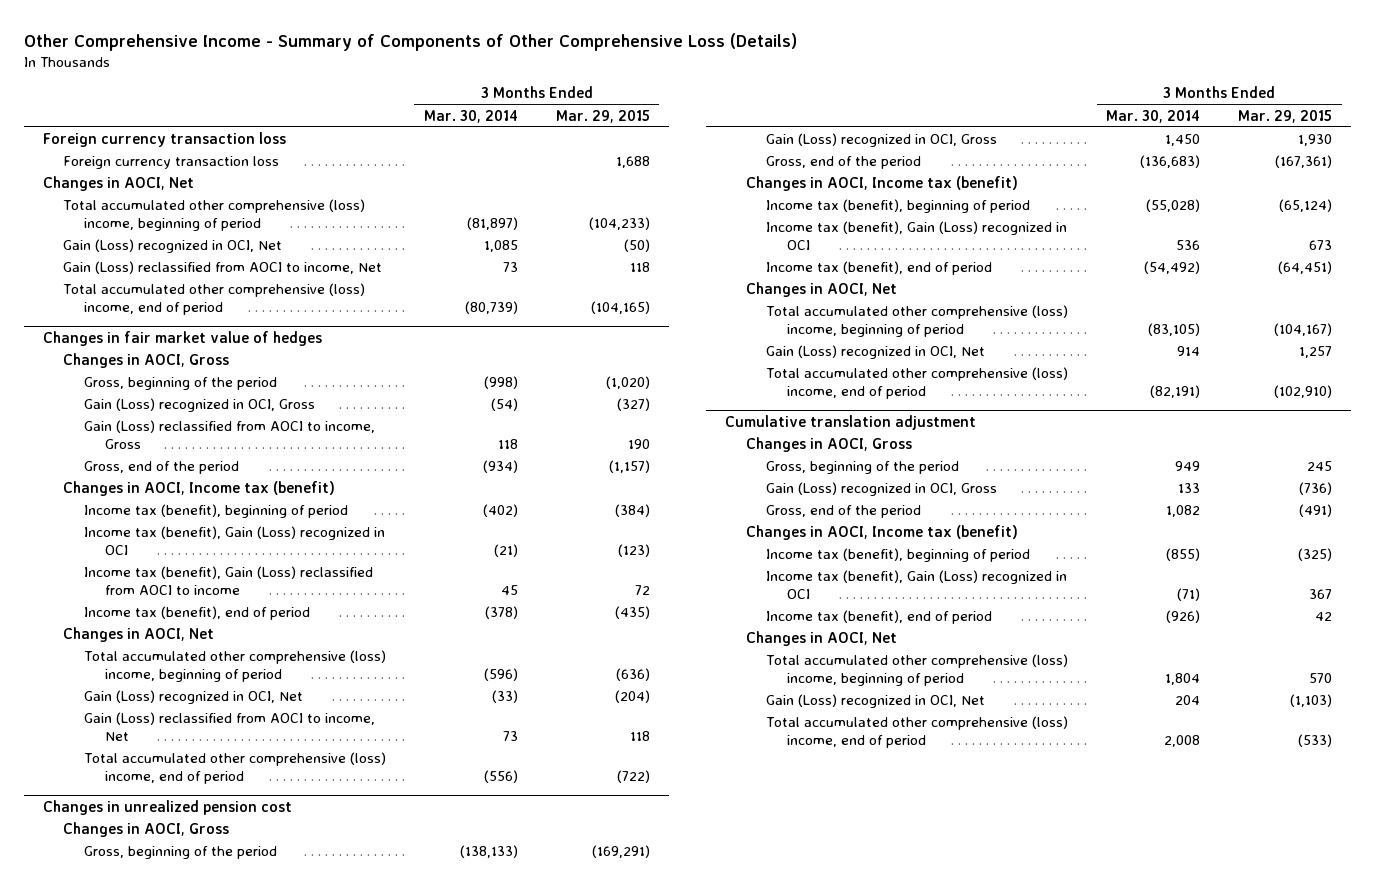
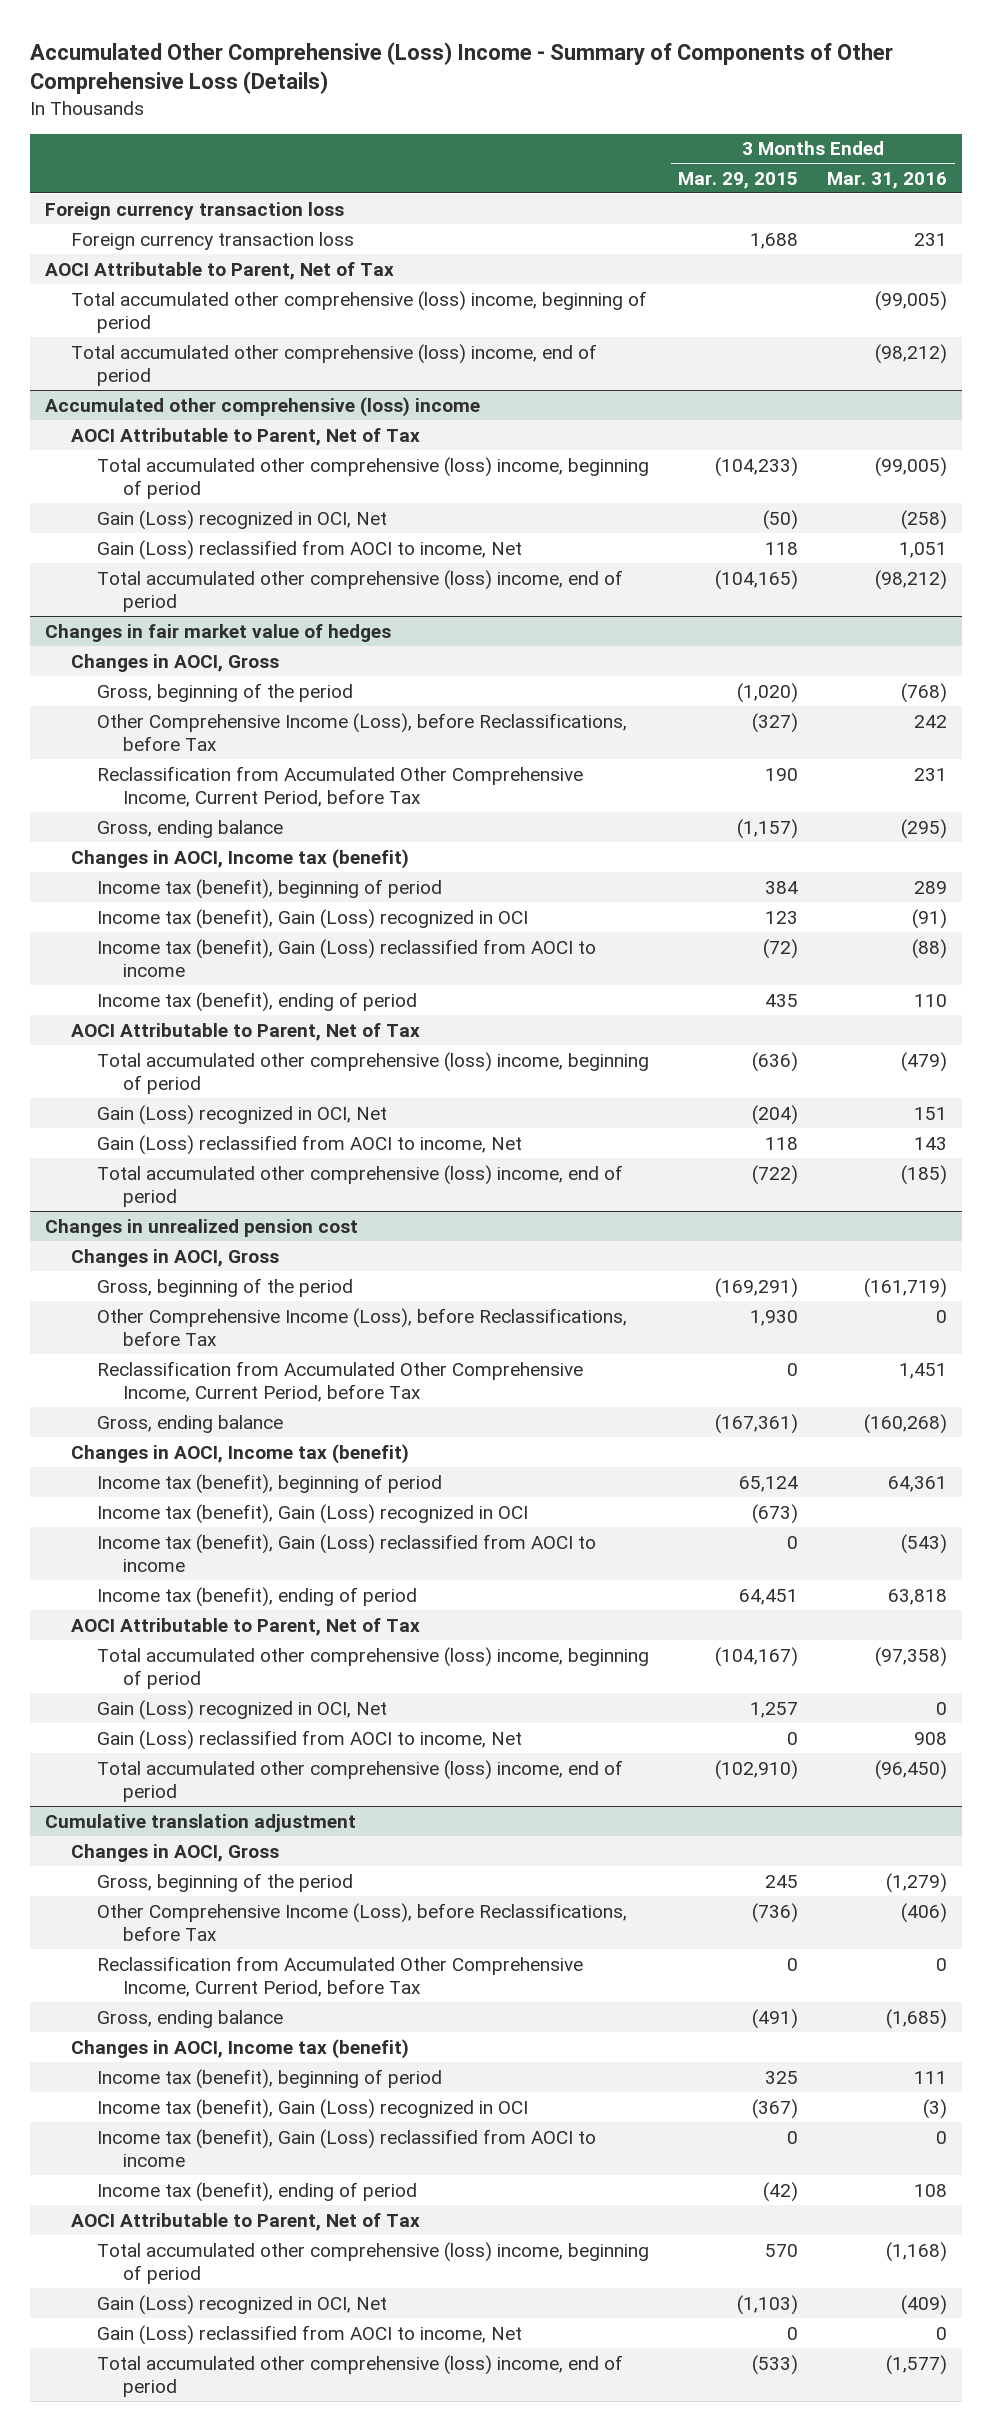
- Other Comprehensive Income - Summary of Components of Other Comprehensive Loss (Details)
+ Accumulated Other Comprehensive (Loss) Income - Summary of Components of Other Comprehensive Loss (Details)
- | 3 Months Ended Mar. 30, 2014 | 3 Months Ended Mar. 29, 2015
+ | 3 Months Ended Mar. 29, 2015 | 3 Months Ended Mar. 31, 2016
- Changes in AOCI, Net
+ AOCI Attributable to Parent, Net of Tax
+ Total accumulated other comprehensive (loss) income, beginning of period | | (99,005)
+ Total accumulated other comprehensive (loss) income, end of period | | (98,212)
+ Accumulated other comprehensive (loss) income
+ AOCI Attributable to Parent, Net of Tax
@ Changes in fair market value of hedges
- Gain (Loss) recognized in OCI, Gross | (54) | (327)
- Gain (Loss) reclassified from AOCI to income, Gross | 118 | 190
- Gross, end of the period | (934) | (1,157)
+ Other Comprehensive Income (Loss), before Reclassifications, before Tax | (327) | 242
+ Reclassification from Accumulated Other Comprehensive Income, Current Period, before Tax | 190 | 231
+ Gross, ending balance | (1,157) | (295)
- Income tax (benefit), beginning of period | (402) | (384)
- Income tax (benefit), Gain (Loss) recognized in OCI | (21) | (123)
- Income tax (benefit), Gain (Loss) reclassified from AOCI to income | 45 | 72
- Income tax (benefit), end of period | (378) | (435)
- Changes in AOCI, Net
+ Income tax (benefit), beginning of period | 384 | 289
+ Income tax (benefit), Gain (Loss) recognized in OCI | 123 | (91)
+ Income tax (benefit), Gain (Loss) reclassified from AOCI to income | (72) | (88)
+ Income tax (benefit), ending of period | 435 | 110
+ AOCI Attributable to Parent, Net of Tax
@ Changes in unrealized pension cost
- Gain (Loss) recognized in OCI, Gross | 1,450 | 1,930
- Gross, end of the period | (136,683) | (167,361)
+ Other Comprehensive Income (Loss), before Reclassifications, before Tax | 1,930 | 0
+ Reclassification from Accumulated Other Comprehensive Income, Current Period, before Tax | 0 | 1,451
+ Gross, ending balance | (167,361) | (160,268)
- Income tax (benefit), beginning of period | (55,028) | (65,124)
- Income tax (benefit), Gain (Loss) recognized in OCI | 536 | 673
- Income tax (benefit), end of period | (54,492) | (64,451)
- Changes in AOCI, Net
+ Income tax (benefit), beginning of period | 65,124 | 64,361
+ Income tax (benefit), Gain (Loss) recognized in OCI | (673) |
+ Income tax (benefit), Gain (Loss) reclassified from AOCI to income | 0 | (543)
+ Income tax (benefit), ending of period | 64,451 | 63,818
+ AOCI Attributable to Parent, Net of Tax
+ Gain (Loss) reclassified from AOCI to income, Net | 0 | 908
@ Cumulative translation adjustment
- Gain (Loss) recognized in OCI, Gross | 133 | (736)
- Gross, end of the period | 1,082 | (491)
+ Other Comprehensive Income (Loss), before Reclassifications, before Tax | (736) | (406)
+ Reclassification from Accumulated Other Comprehensive Income, Current Period, before Tax | 0 | 0
+ Gross, ending balance | (491) | (1,685)
- Income tax (benefit), beginning of period | (855) | (325)
- Income tax (benefit), Gain (Loss) recognized in OCI | (71) | 367
- Income tax (benefit), end of period | (926) | 42
- Changes in AOCI, Net
+ Income tax (benefit), beginning of period | 325 | 111
+ Income tax (benefit), Gain (Loss) recognized in OCI | (367) | (3)
+ Income tax (benefit), Gain (Loss) reclassified from AOCI to income | 0 | 0
+ Income tax (benefit), ending of period | (42) | 108
+ AOCI Attributable to Parent, Net of Tax
+ Gain (Loss) reclassified from AOCI to income, Net | 0 | 0

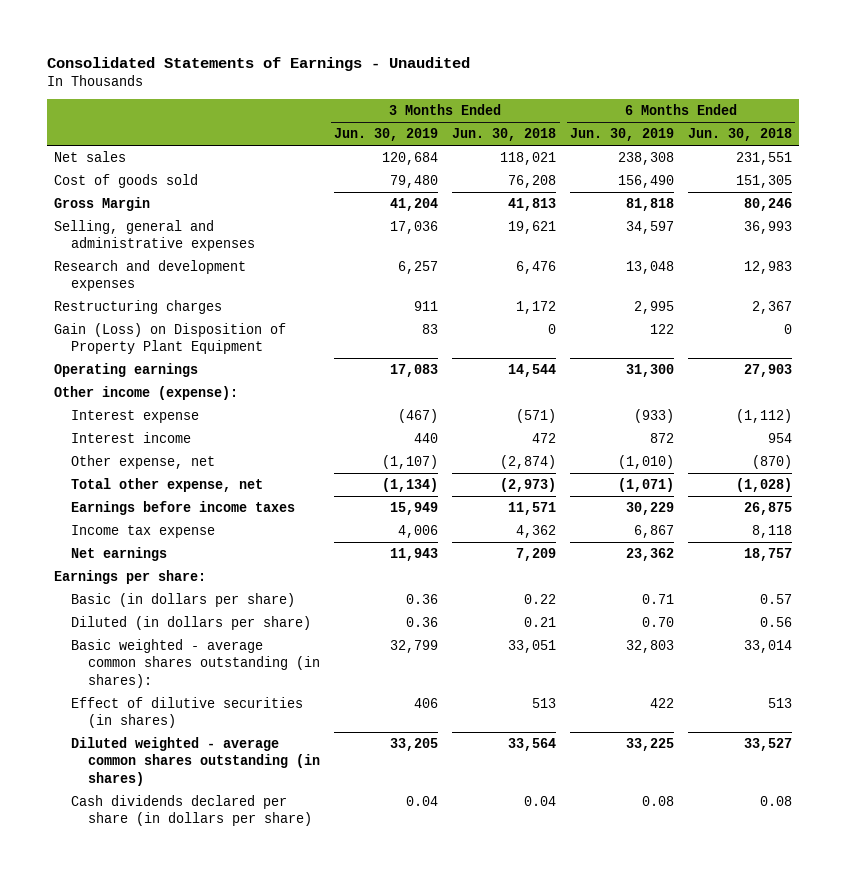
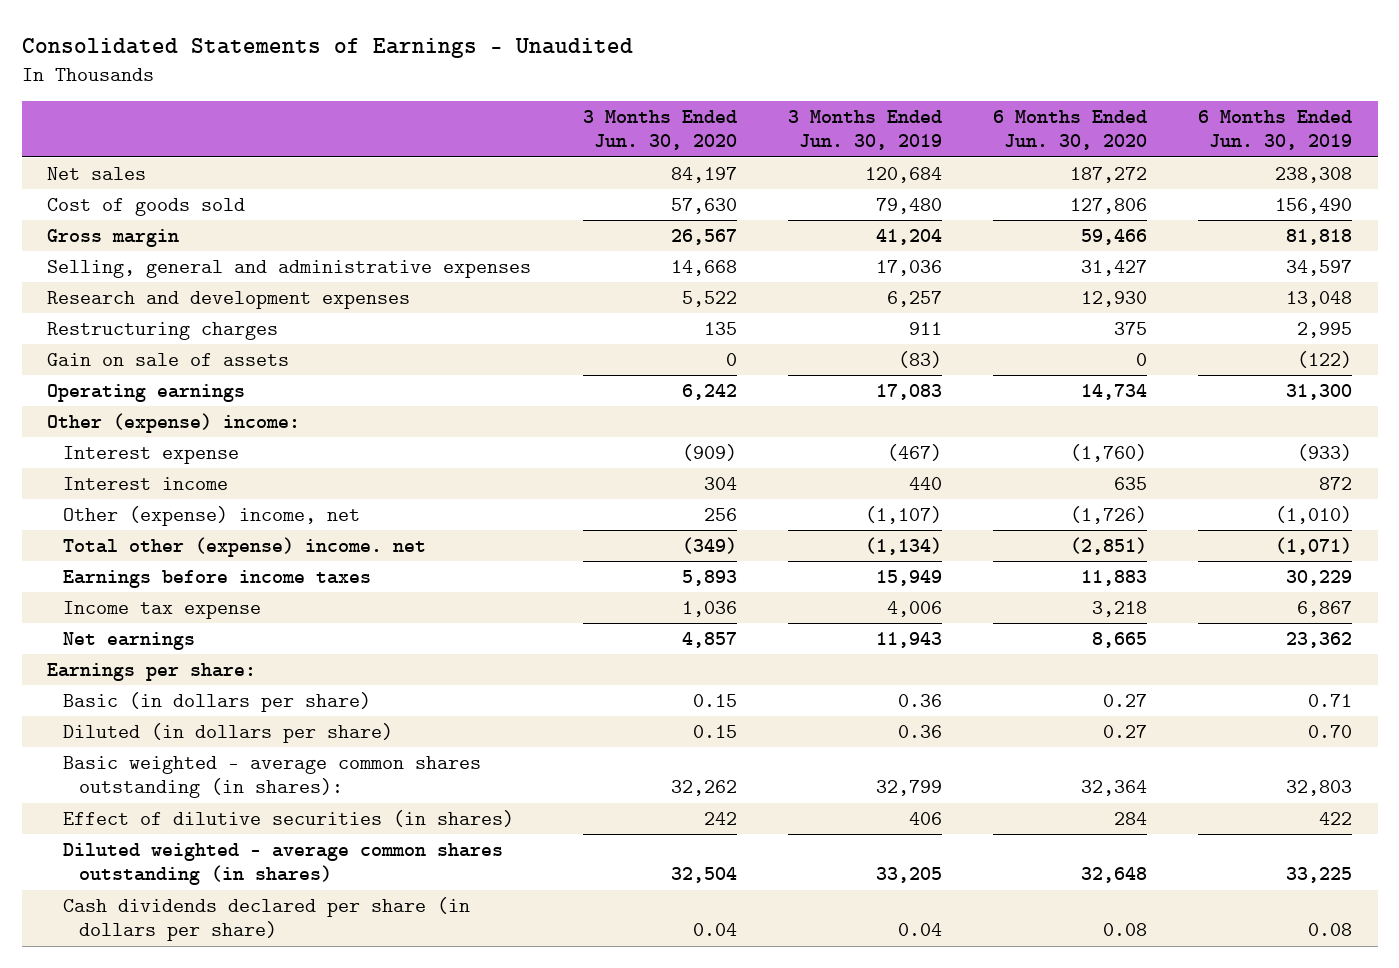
- | 3 Months Ended Jun. 30, 2019 | 3 Months Ended Jun. 30, 2018 | 6 Months Ended Jun. 30, 2019 | 6 Months Ended Jun. 30, 2018
+ | 3 Months Ended Jun. 30, 2020 | 3 Months Ended Jun. 30, 2019 | 6 Months Ended Jun. 30, 2020 | 6 Months Ended Jun. 30, 2019
- Gross Margin | 41,204 | 41,813 | 81,818 | 80,246
+ Gross margin | 26,567 | 41,204 | 59,466 | 81,818
- Gain (Loss) on Disposition of Property Plant Equipment | 83 | 0 | 122 | 0
+ Gain on sale of assets | 0 | (83) | 0 | (122)
- Other income (expense):
+ Other (expense) income:
- Other expense, net | (1,107) | (2,874) | (1,010) | (870)
- Total other expense, net | (1,134) | (2,973) | (1,071) | (1,028)
+ Other (expense) income, net | 256 | (1,107) | (1,726) | (1,010)
+ Total other (expense) income. net | (349) | (1,134) | (2,851) | (1,071)

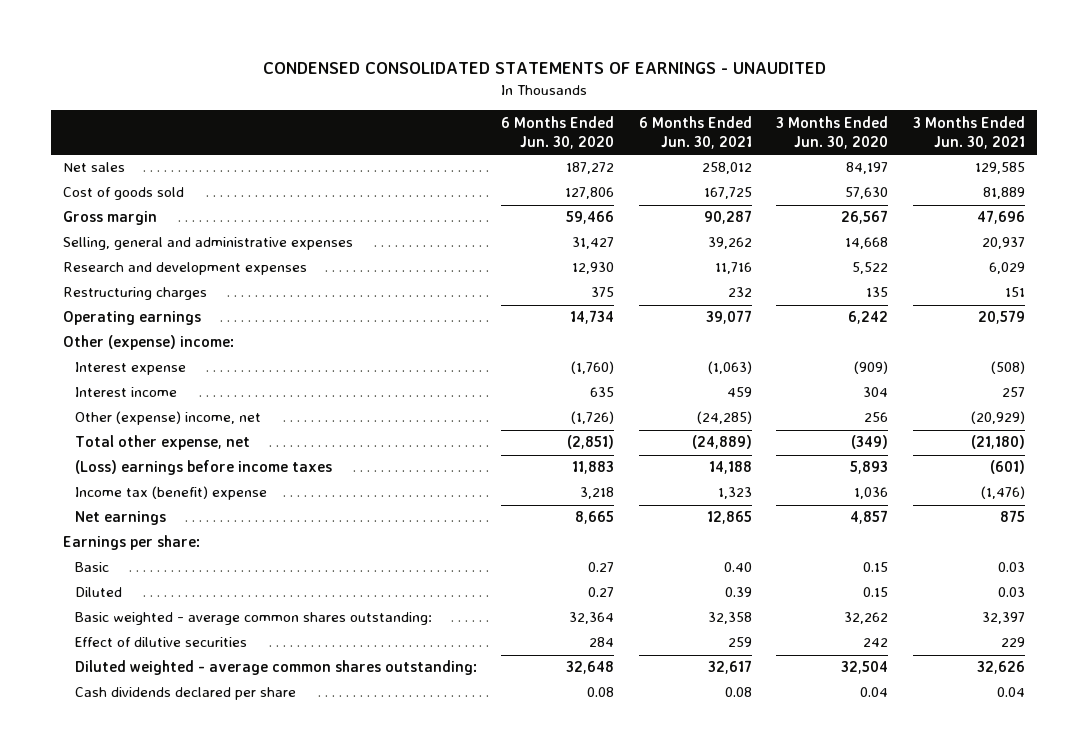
- Consolidated Statements of Earnings - Unaudited
+ CONDENSED CONSOLIDATED STATEMENTS OF EARNINGS - UNAUDITED
- | 3 Months Ended Jun. 30, 2020 | 3 Months Ended Jun. 30, 2019 | 6 Months Ended Jun. 30, 2020 | 6 Months Ended Jun. 30, 2019
+ | 6 Months Ended Jun. 30, 2020 | 6 Months Ended Jun. 30, 2021 | 3 Months Ended Jun. 30, 2020 | 3 Months Ended Jun. 30, 2021
- Gain on sale of assets | 0 | (83) | 0 | (122)
- Total other (expense) income. net | (349) | (1,134) | (2,851) | (1,071)
- Earnings before income taxes | 5,893 | 15,949 | 11,883 | 30,229
- Income tax expense | 1,036 | 4,006 | 3,218 | 6,867
+ Total other expense, net | (2,851) | (24,889) | (349) | (21,180)
+ (Loss) earnings before income taxes | 11,883 | 14,188 | 5,893 | (601)
+ Income tax (benefit) expense | 3,218 | 1,323 | 1,036 | (1,476)
- Basic (in dollars per share) | 0.15 | 0.36 | 0.27 | 0.71
- Diluted (in dollars per share) | 0.15 | 0.36 | 0.27 | 0.70
- Basic weighted - average common shares outstanding (in shares): | 32,262 | 32,799 | 32,364 | 32,803
- Effect of dilutive securities (in shares) | 242 | 406 | 284 | 422
- Diluted weighted - average common shares outstanding (in shares) | 32,504 | 33,205 | 32,648 | 33,225
- Cash dividends declared per share (in dollars per share) | 0.04 | 0.04 | 0.08 | 0.08
+ Basic | 0.27 | 0.40 | 0.15 | 0.03
+ Diluted | 0.27 | 0.39 | 0.15 | 0.03
+ Basic weighted - average common shares outstanding: | 32,364 | 32,358 | 32,262 | 32,397
+ Effect of dilutive securities | 284 | 259 | 242 | 229
+ Diluted weighted - average common shares outstanding: | 32,648 | 32,617 | 32,504 | 32,626
+ Cash dividends declared per share | 0.08 | 0.08 | 0.04 | 0.04

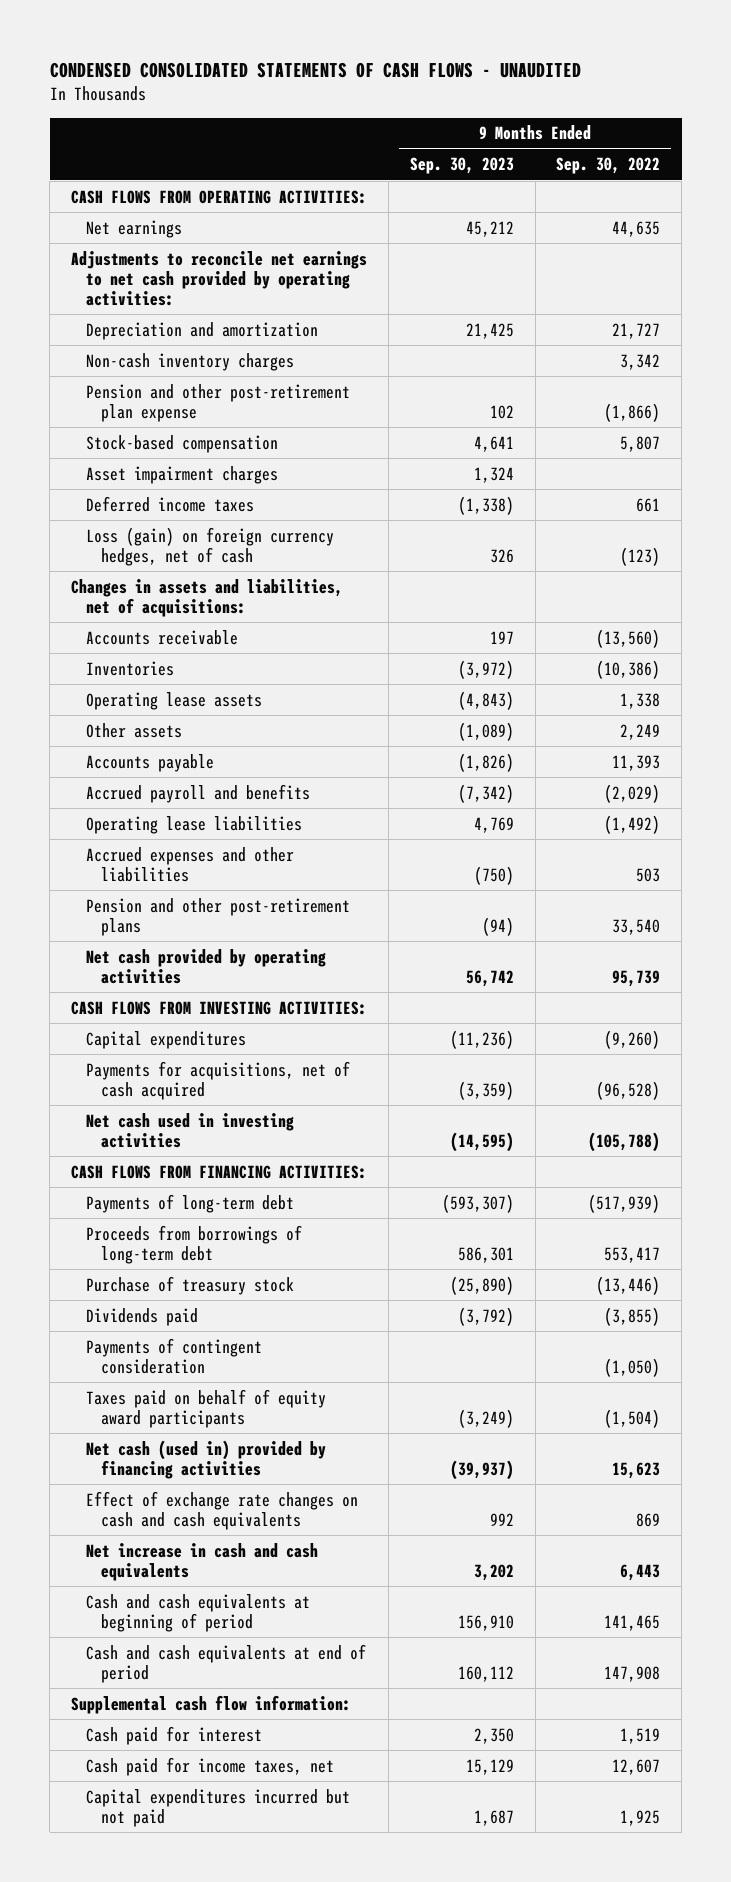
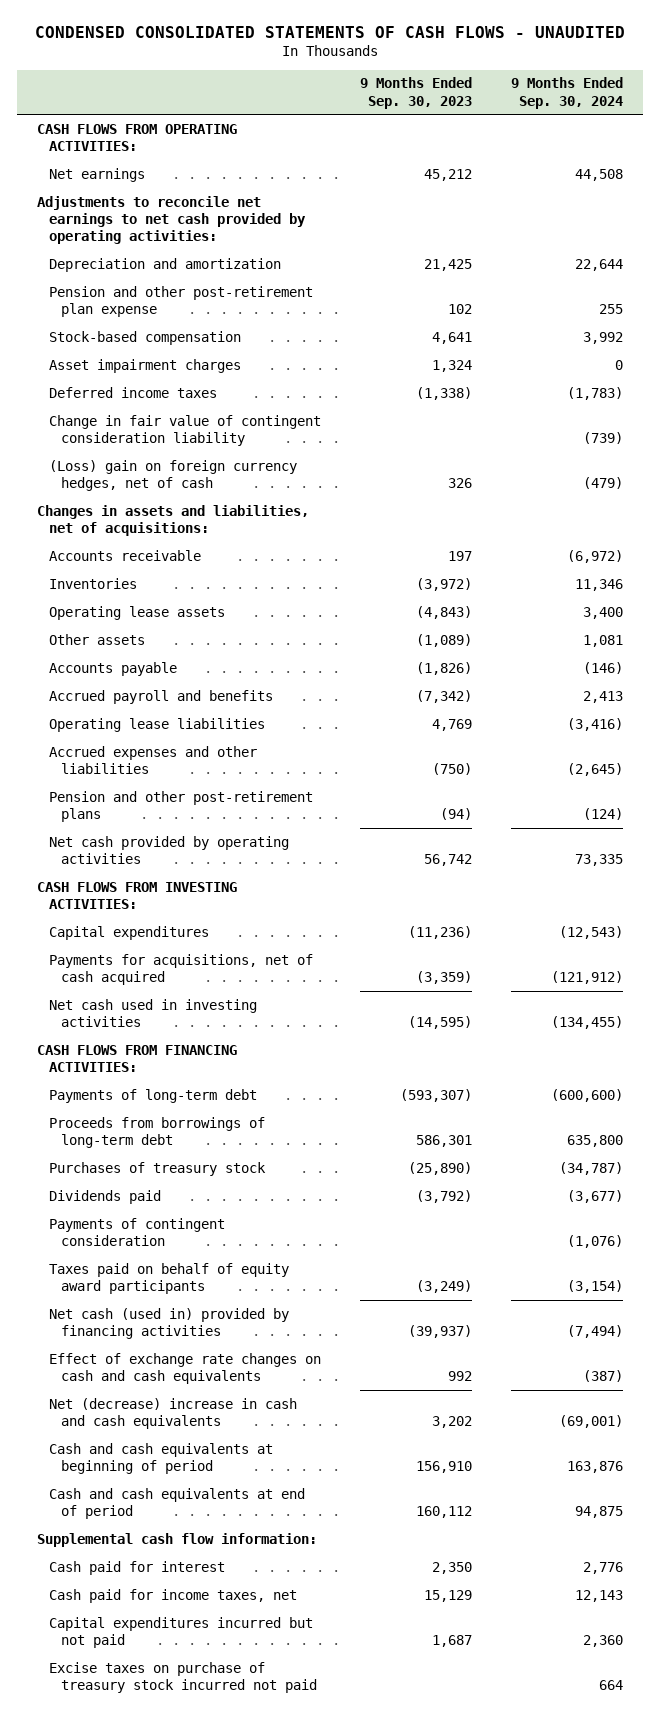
- | 9 Months Ended Sep. 30, 2023 | 9 Months Ended Sep. 30, 2022
+ | 9 Months Ended Sep. 30, 2023 | 9 Months Ended Sep. 30, 2024
- Non-cash inventory charges | | 3,342
- Loss (gain) on foreign currency hedges, net of cash | 326 | (123)
+ Change in fair value of contingent consideration liability | | (739)
+ (Loss) gain on foreign currency hedges, net of cash | 326 | (479)
- Purchase of treasury stock | (25,890) | (13,446)
+ Purchases of treasury stock | (25,890) | (34,787)
- Net increase in cash and cash equivalents | 3,202 | 6,443
+ Net (decrease) increase in cash and cash equivalents | 3,202 | (69,001)
+ Excise taxes on purchase of treasury stock incurred not paid | | 664

